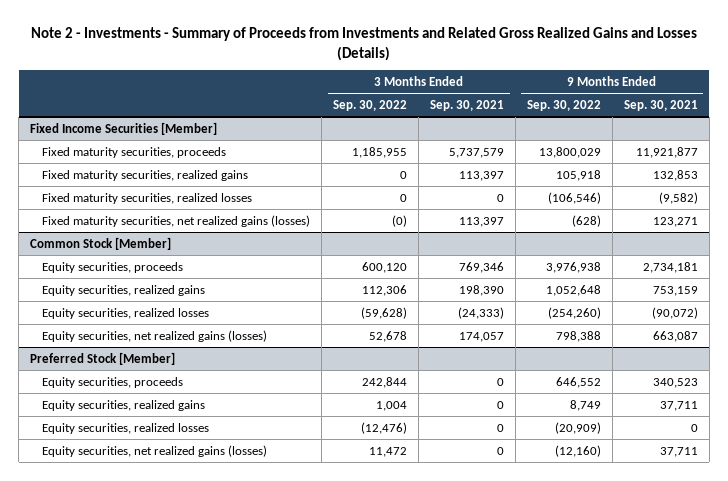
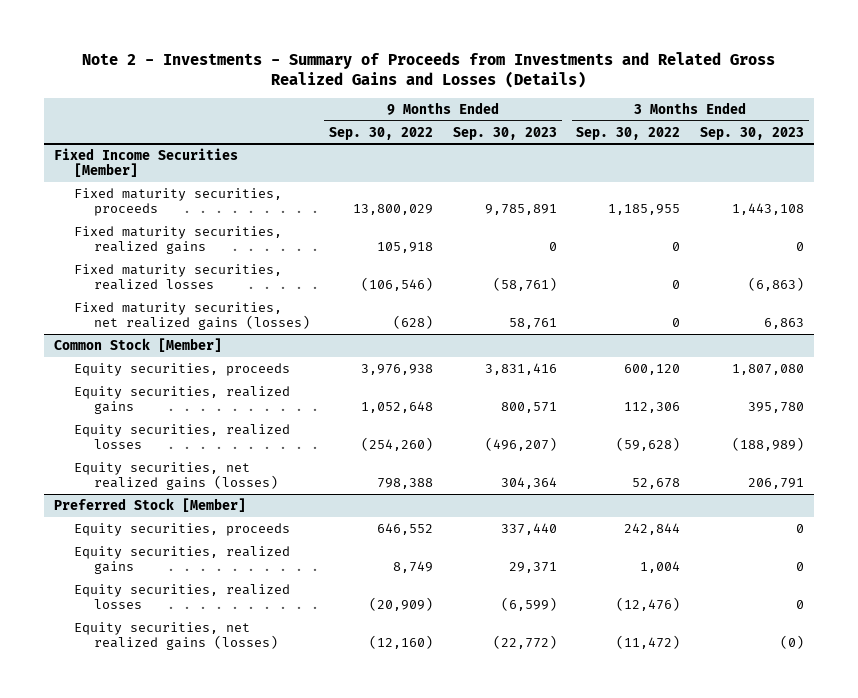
- | 3 Months Ended Sep. 30, 2022 | 3 Months Ended Sep. 30, 2021 | 9 Months Ended Sep. 30, 2022 | 9 Months Ended Sep. 30, 2021
+ | 9 Months Ended Sep. 30, 2022 | 9 Months Ended Sep. 30, 2023 | 3 Months Ended Sep. 30, 2022 | 3 Months Ended Sep. 30, 2023
@ Fixed Income Securities [Member]
- Fixed maturity securities, net realized gains (losses) | (0) | 113,397 | (628) | 123,271
+ Fixed maturity securities, net realized gains (losses) | (628) | 58,761 | 0 | 6,863
@ Preferred Stock [Member]
- Equity securities, net realized gains (losses) | 11,472 | 0 | (12,160) | 37,711
+ Equity securities, net realized gains (losses) | (12,160) | (22,772) | (11,472) | (0)

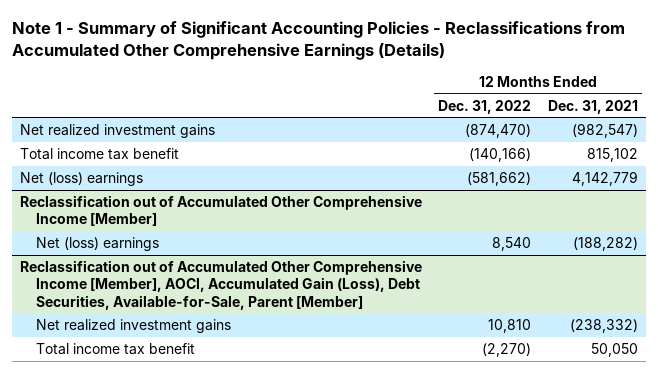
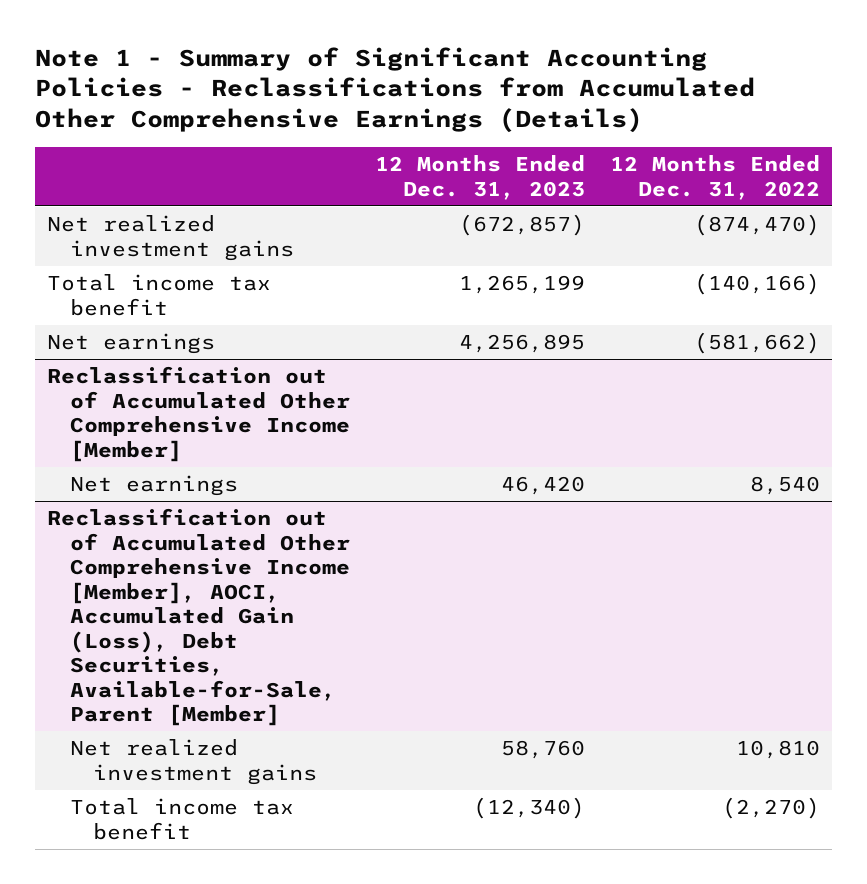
- | 12 Months Ended Dec. 31, 2022 | 12 Months Ended Dec. 31, 2021
+ | 12 Months Ended Dec. 31, 2023 | 12 Months Ended Dec. 31, 2022
- Net (loss) earnings | (581,662) | 4,142,779
+ Net earnings | 4,256,895 | (581,662)
@ Reclassification out of Accumulated Other Comprehensive Income [Member]
- Net (loss) earnings | 8,540 | (188,282)
+ Net earnings | 46,420 | 8,540

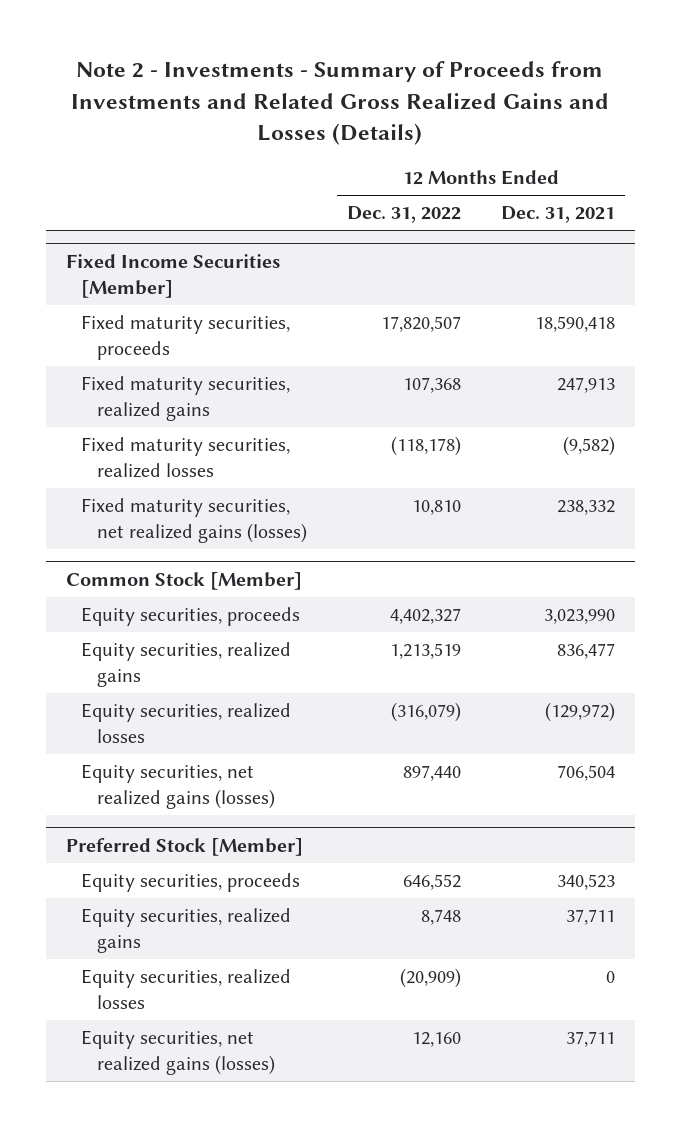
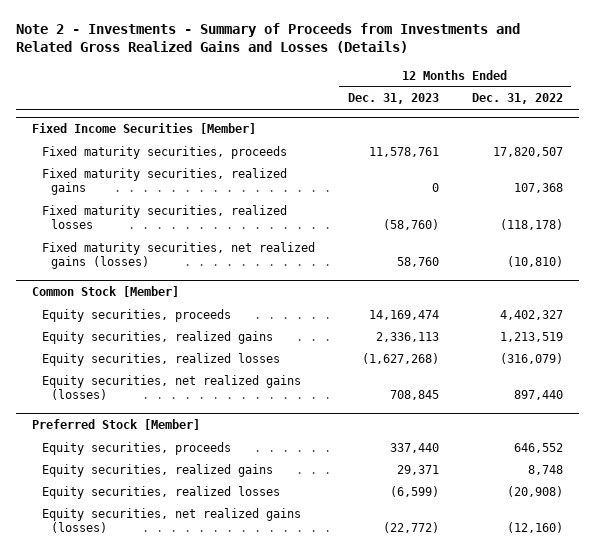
- | 12 Months Ended Dec. 31, 2022 | 12 Months Ended Dec. 31, 2021
+ | 12 Months Ended Dec. 31, 2023 | 12 Months Ended Dec. 31, 2022
@ Fixed Income Securities [Member]
- Fixed maturity securities, net realized gains (losses) | 10,810 | 238,332
+ Fixed maturity securities, net realized gains (losses) | 58,760 | (10,810)
@ Preferred Stock [Member]
- Equity securities, realized losses | (20,909) | 0
- Equity securities, net realized gains (losses) | 12,160 | 37,711
+ Equity securities, realized losses | (6,599) | (20,908)
+ Equity securities, net realized gains (losses) | (22,772) | (12,160)

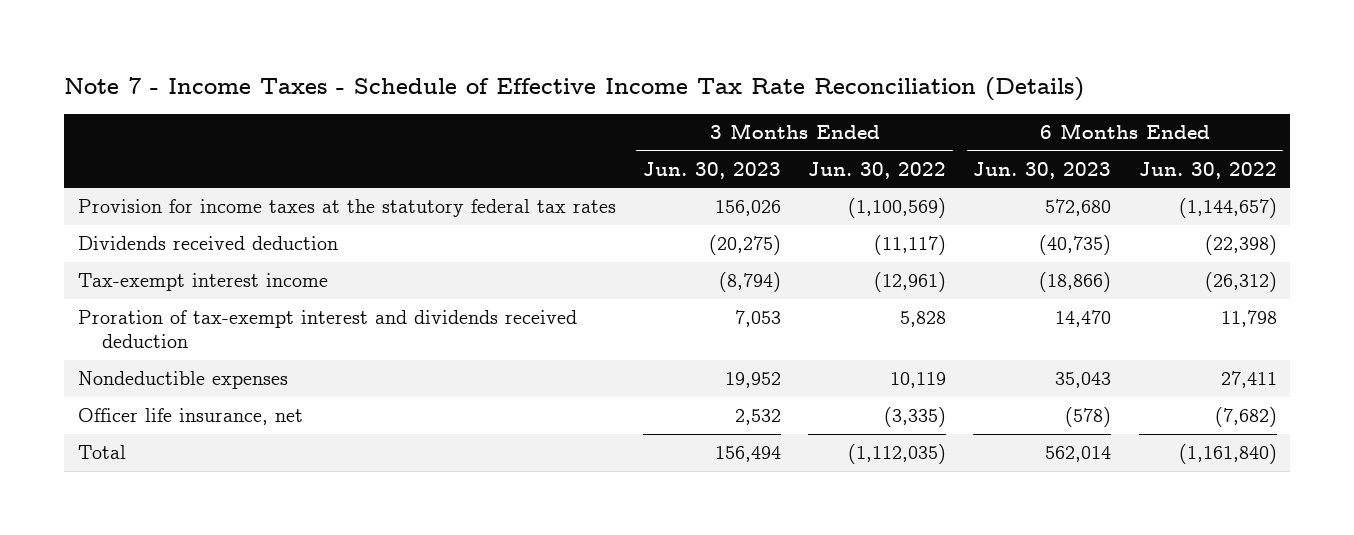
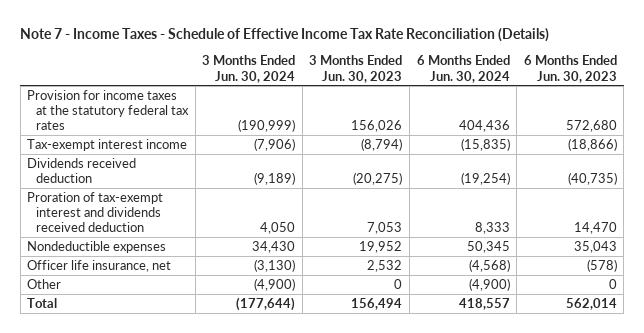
- | 3 Months Ended Jun. 30, 2023 | 3 Months Ended Jun. 30, 2022 | 6 Months Ended Jun. 30, 2023 | 6 Months Ended Jun. 30, 2022
+ | 3 Months Ended Jun. 30, 2024 | 3 Months Ended Jun. 30, 2023 | 6 Months Ended Jun. 30, 2024 | 6 Months Ended Jun. 30, 2023
moved down: Dividends received deduction | (9,189) | (20,275) | (19,254) | (40,735)
+ Other | (4,900) | 0 | (4,900) | 0

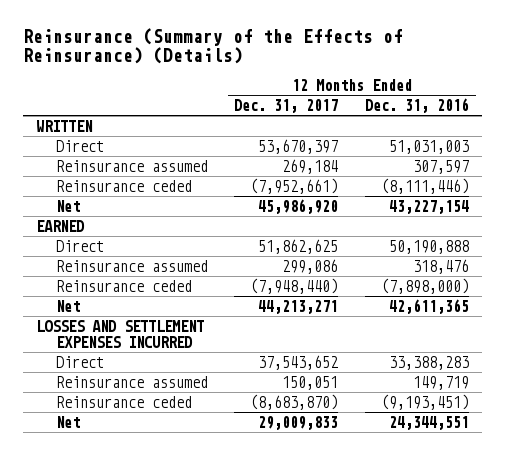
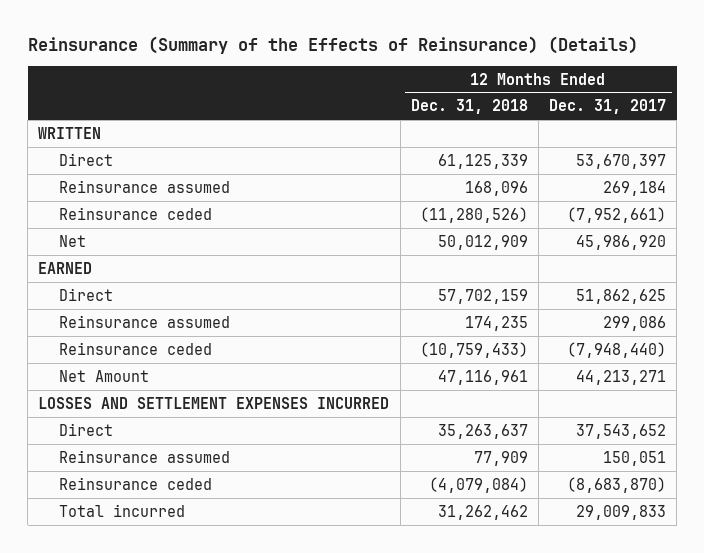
- | 12 Months Ended Dec. 31, 2017 | 12 Months Ended Dec. 31, 2016
+ | 12 Months Ended Dec. 31, 2018 | 12 Months Ended Dec. 31, 2017
- Net | 44,213,271 | 42,611,365
+ Net Amount | 47,116,961 | 44,213,271
- Net | 29,009,833 | 24,344,551
+ Total incurred | 31,262,462 | 29,009,833

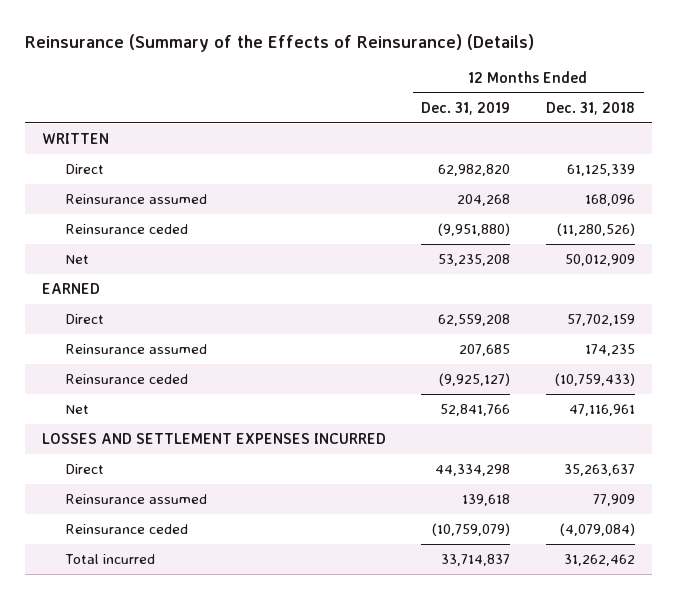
- | 12 Months Ended Dec. 31, 2018 | 12 Months Ended Dec. 31, 2017
+ | 12 Months Ended Dec. 31, 2019 | 12 Months Ended Dec. 31, 2018
- Net Amount | 47,116,961 | 44,213,271
+ Net | 52,841,766 | 47,116,961

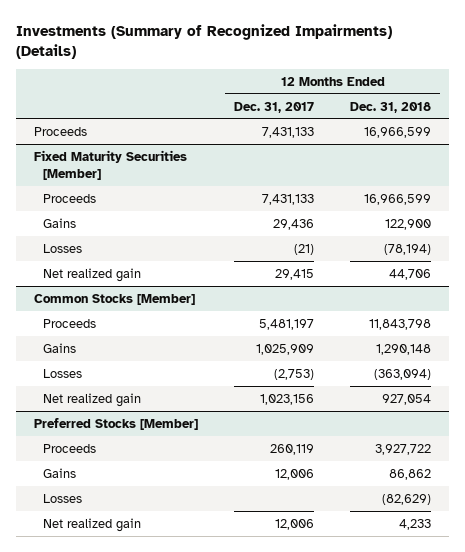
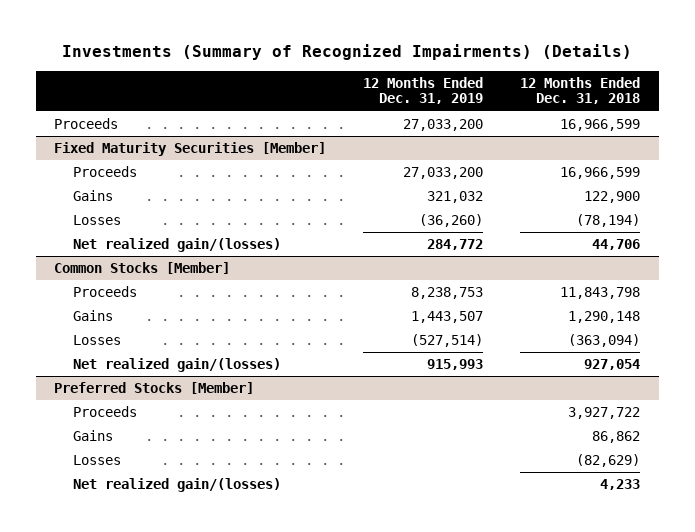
- | 12 Months Ended Dec. 31, 2017 | 12 Months Ended Dec. 31, 2018
+ | 12 Months Ended Dec. 31, 2019 | 12 Months Ended Dec. 31, 2018
@ Fixed Maturity Securities [Member]
- Net realized gain | 29,415 | 44,706
+ Net realized gain/(losses) | 284,772 | 44,706
@ Common Stocks [Member]
- Net realized gain | 1,023,156 | 927,054
+ Net realized gain/(losses) | 915,993 | 927,054
@ Preferred Stocks [Member]
- Net realized gain | 12,006 | 4,233
+ Net realized gain/(losses) | | 4,233

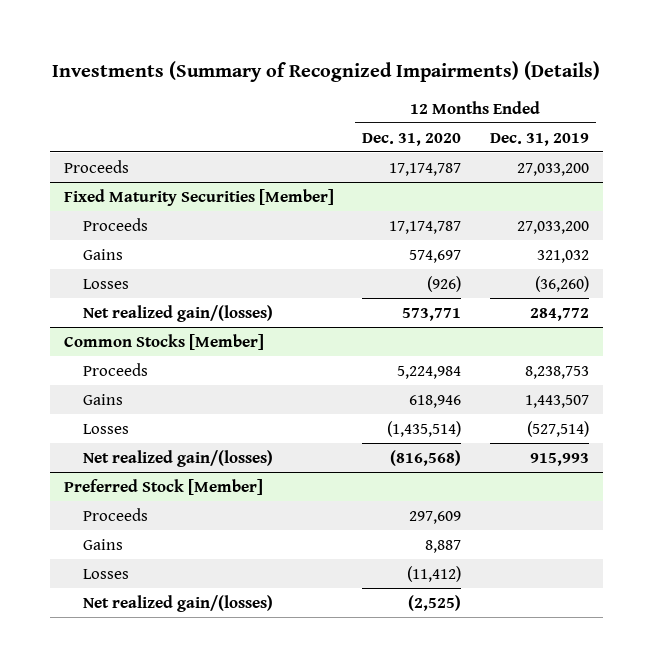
- | 12 Months Ended Dec. 31, 2019 | 12 Months Ended Dec. 31, 2018
+ | 12 Months Ended Dec. 31, 2020 | 12 Months Ended Dec. 31, 2019
- Preferred Stocks [Member]
+ Preferred Stock [Member]

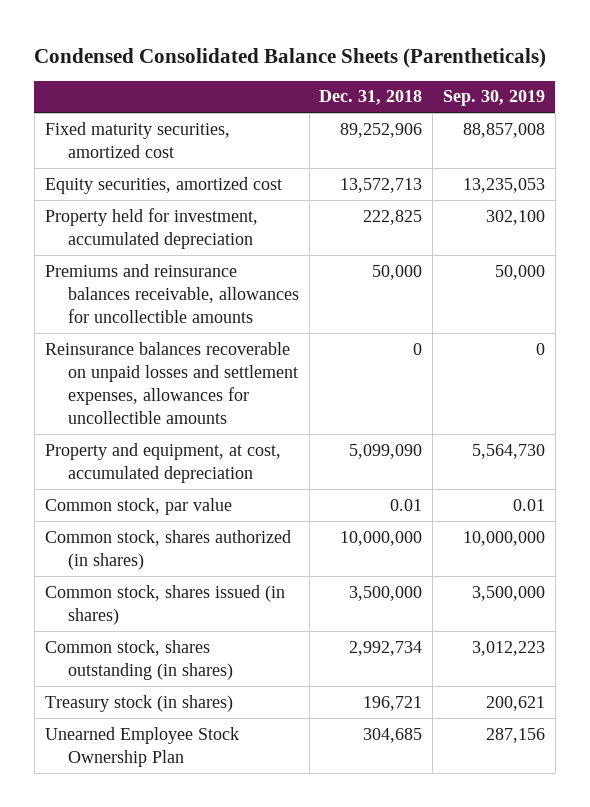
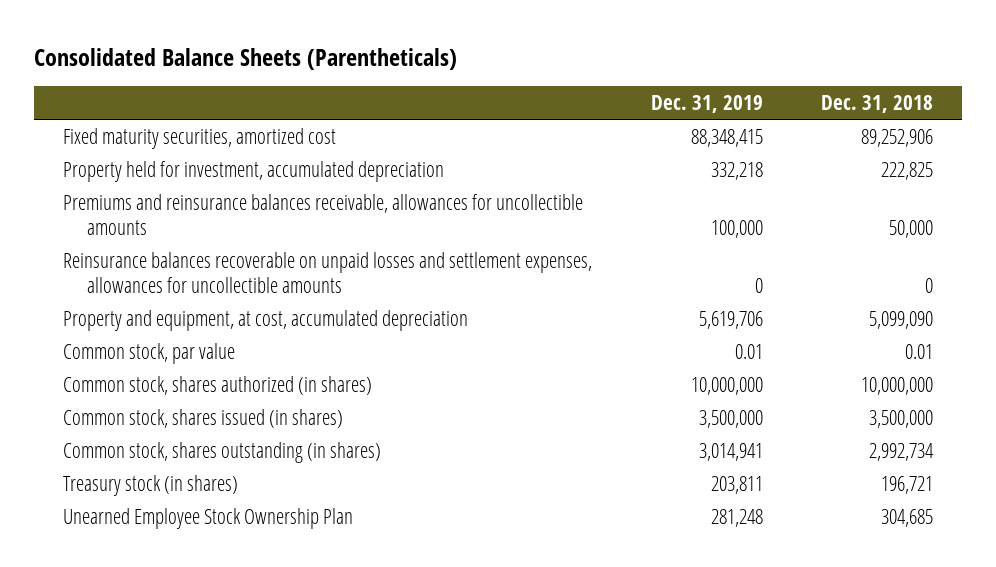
- Condensed Consolidated Balance Sheets (Parentheticals)
+ Consolidated Balance Sheets (Parentheticals)
- | Dec. 31, 2018 | Sep. 30, 2019
+ | Dec. 31, 2019 | Dec. 31, 2018
- Equity securities, amortized cost | 13,572,713 | 13,235,053

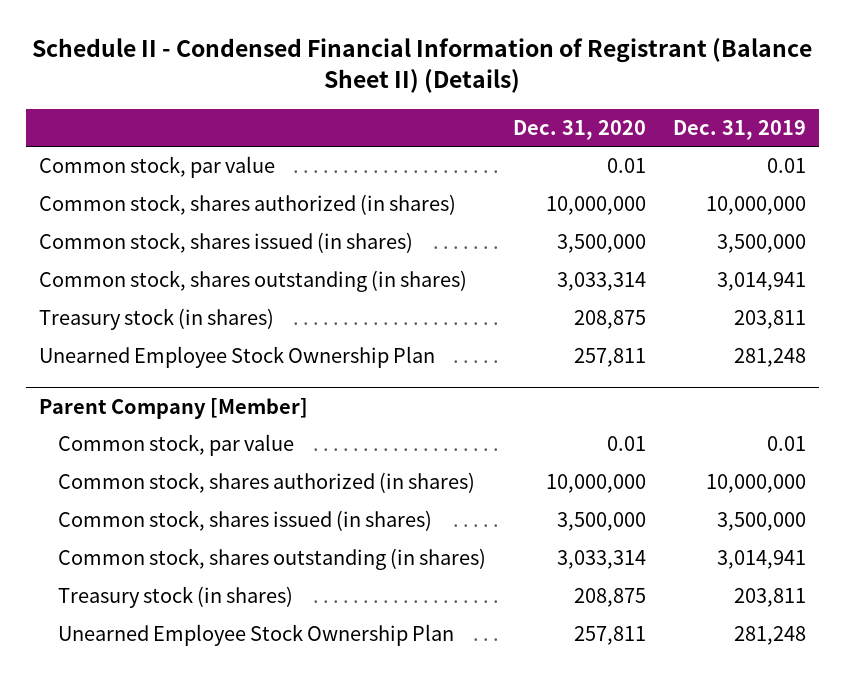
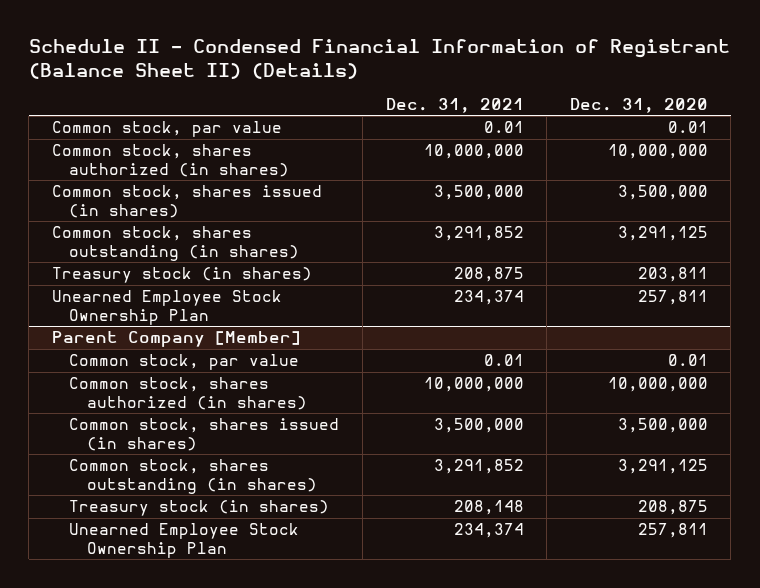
- | Dec. 31, 2020 | Dec. 31, 2019
+ | Dec. 31, 2021 | Dec. 31, 2020
- Common stock, shares outstanding (in shares) | 3,033,314 | 3,014,941
- Treasury stock (in shares) | 208,875 | 203,811
+ Common stock, shares outstanding (in shares) | 3,291,852 | 3,291,125
+ Treasury stock (in shares) | 208,875 | 203,811
@ Parent Company [Member]
- Common stock, shares outstanding (in shares) | 3,033,314 | 3,014,941
+ Common stock, shares outstanding (in shares) | 3,291,852 | 3,291,125

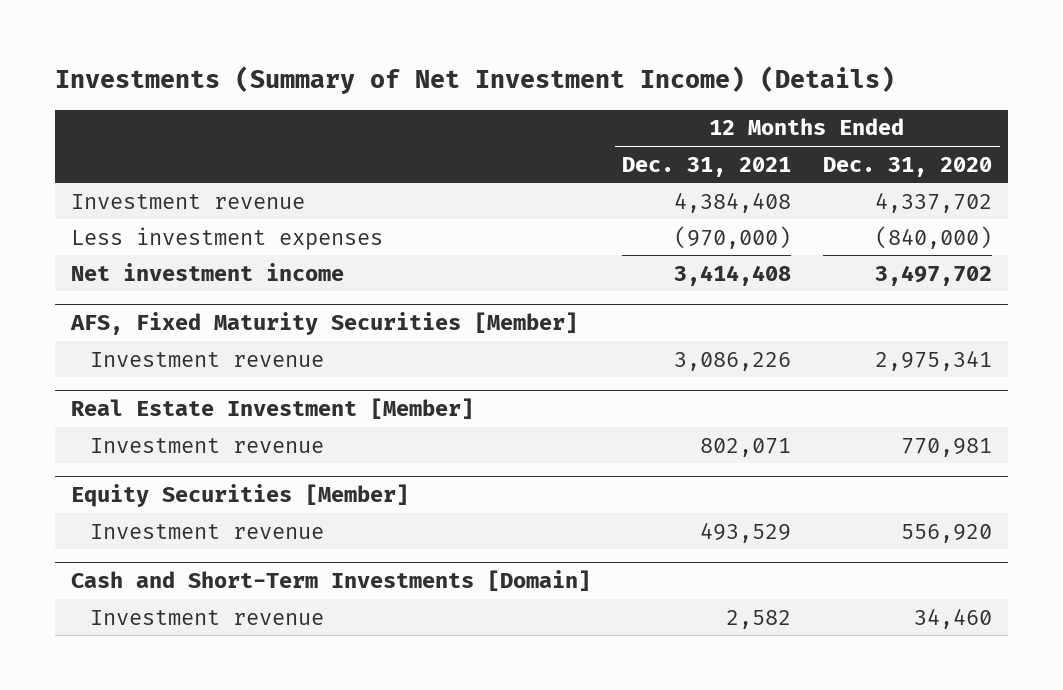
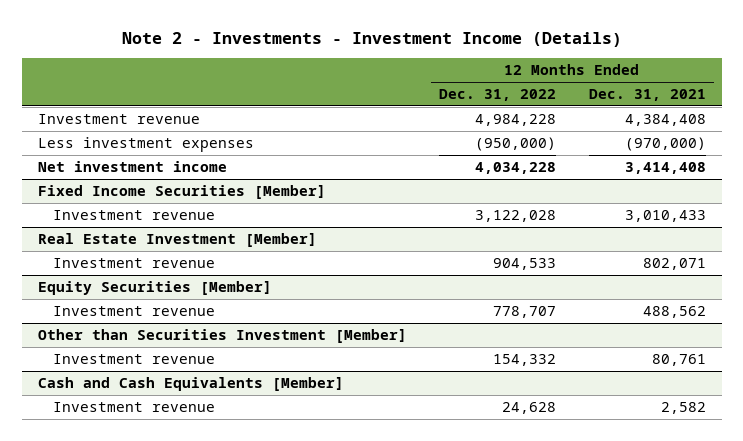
- Investments (Summary of Net Investment Income) (Details)
+ Note 2 - Investments - Investment Income (Details)
- | 12 Months Ended Dec. 31, 2021 | 12 Months Ended Dec. 31, 2020
+ | 12 Months Ended Dec. 31, 2022 | 12 Months Ended Dec. 31, 2021
- AFS, Fixed Maturity Securities [Member]
- Investment revenue | 3,086,226 | 2,975,341
+ Fixed Income Securities [Member]
+ Investment revenue | 3,122,028 | 3,010,433
@ Equity Securities [Member]
- Investment revenue | 493,529 | 556,920
- Cash and Short-Term Investments [Domain]
@ Equity Securities [Member]
+ Investment revenue | 778,707 | 488,562
+ Other than Securities Investment [Member]
+ Investment revenue | 154,332 | 80,761
+ Cash and Cash Equivalents [Member]

